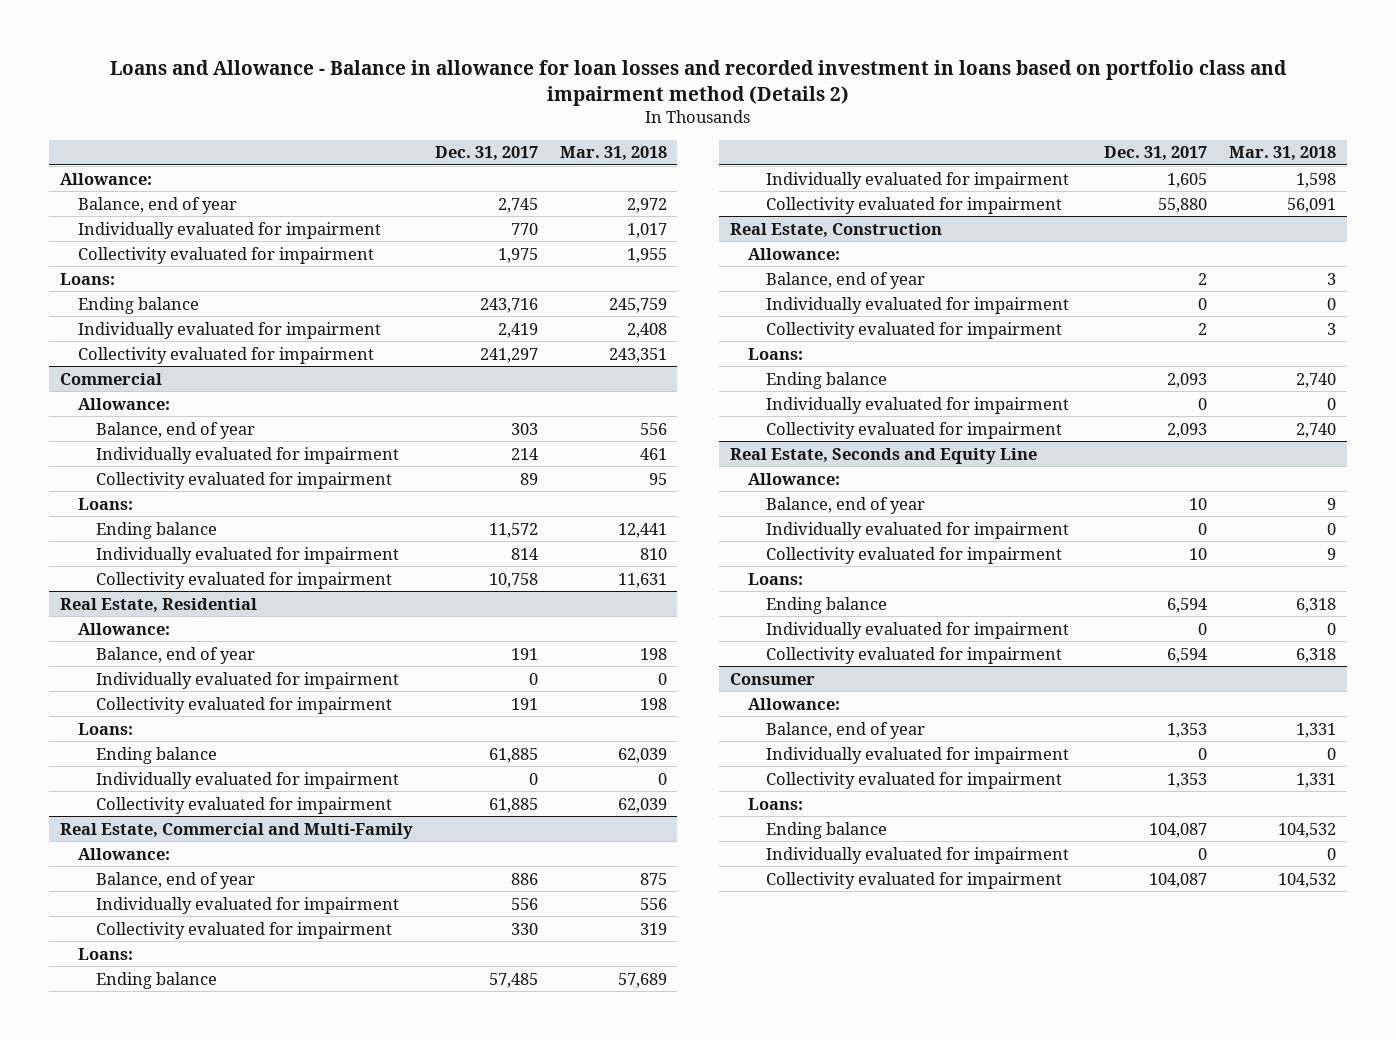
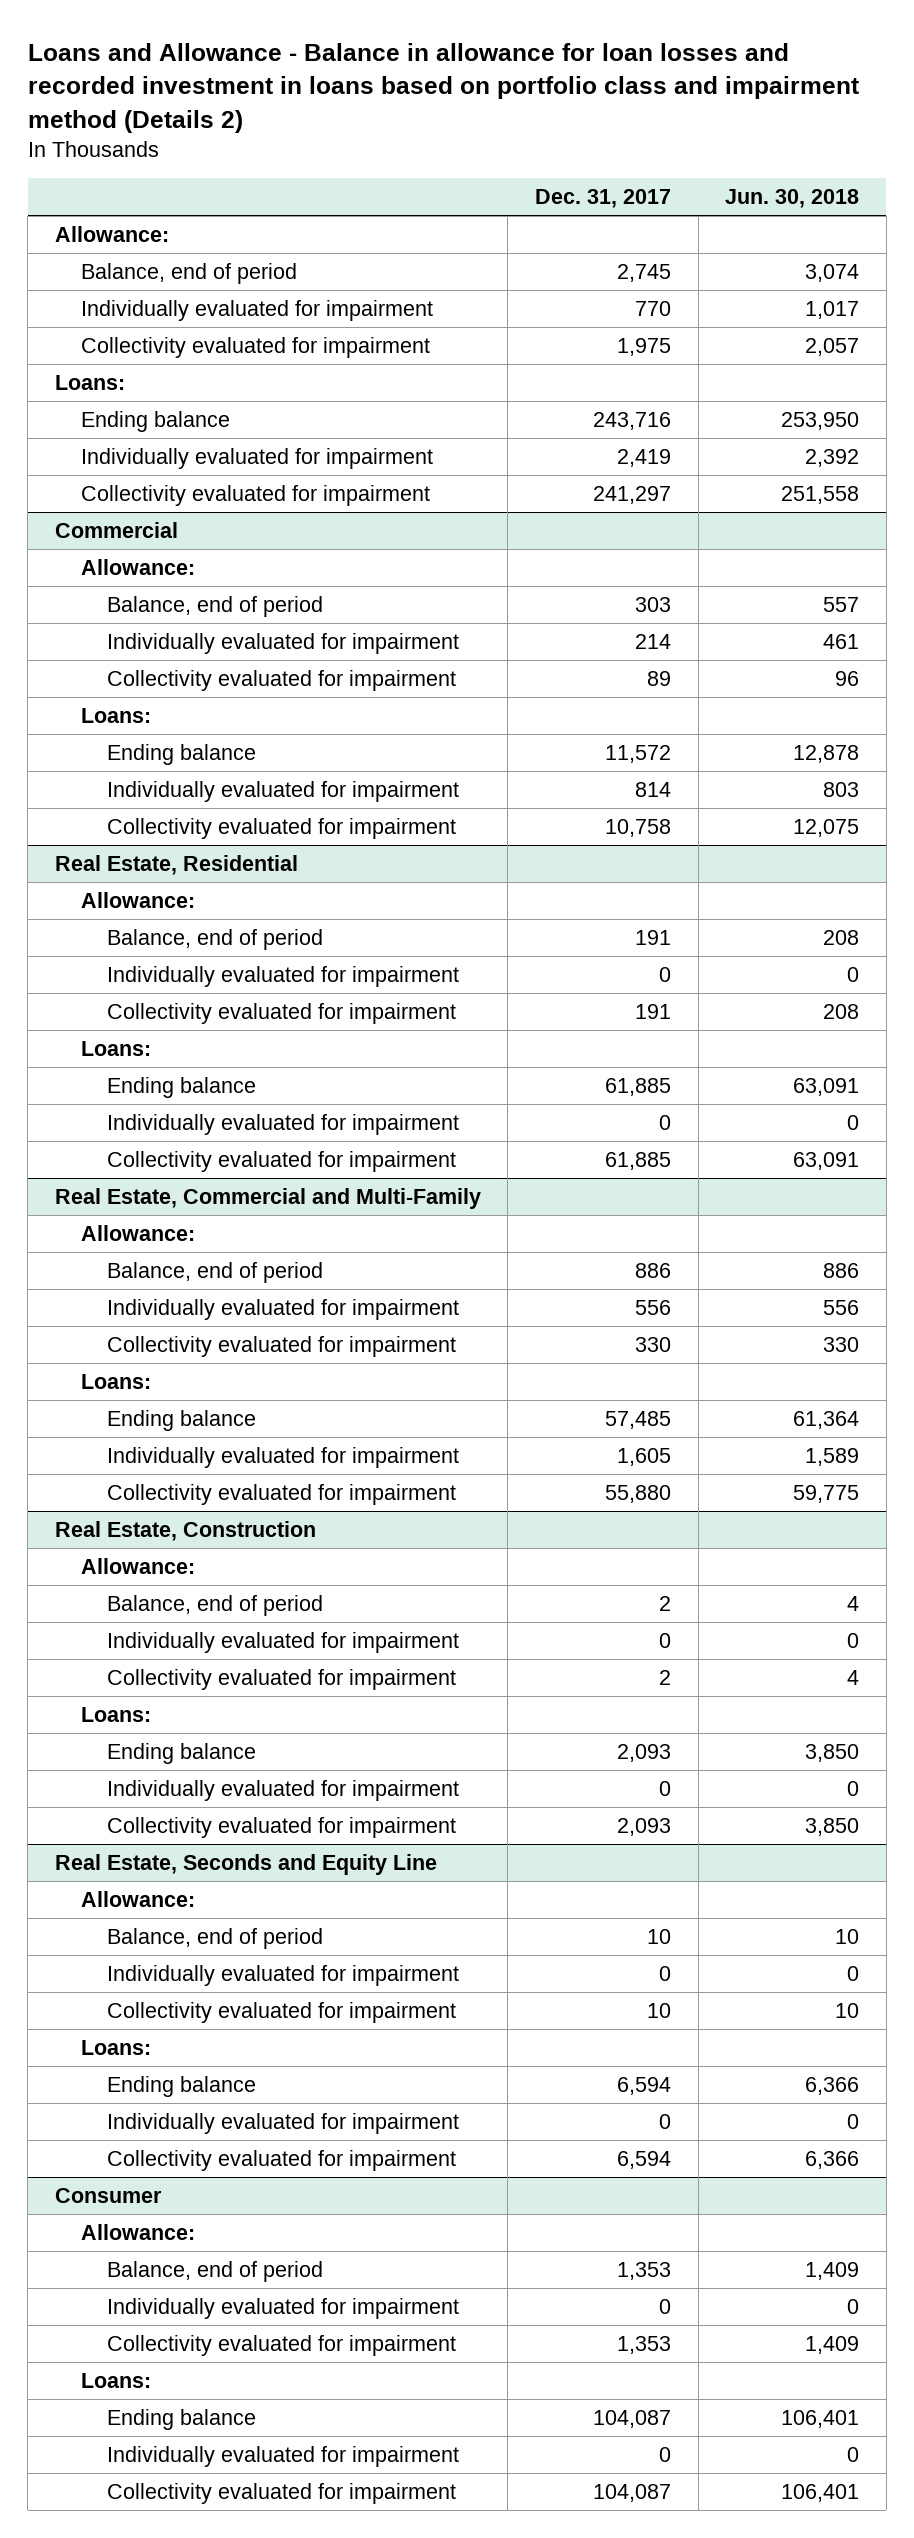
- | Dec. 31, 2017 | Mar. 31, 2018
+ | Dec. 31, 2017 | Jun. 30, 2018
- Balance, end of year | 2,745 | 2,972
+ Balance, end of period | 2,745 | 3,074
@ Commercial
- Balance, end of year | 303 | 556
+ Balance, end of period | 303 | 557
@ Real Estate, Residential
- Balance, end of year | 191 | 198
+ Balance, end of period | 191 | 208
@ Real Estate, Commercial and Multi-Family
- Balance, end of year | 886 | 875
+ Balance, end of period | 886 | 886
@ Real Estate, Construction
- Balance, end of year | 2 | 3
+ Balance, end of period | 2 | 4
@ Real Estate, Seconds and Equity Line
- Balance, end of year | 10 | 9
+ Balance, end of period | 10 | 10
@ Consumer
- Balance, end of year | 1,353 | 1,331
+ Balance, end of period | 1,353 | 1,409

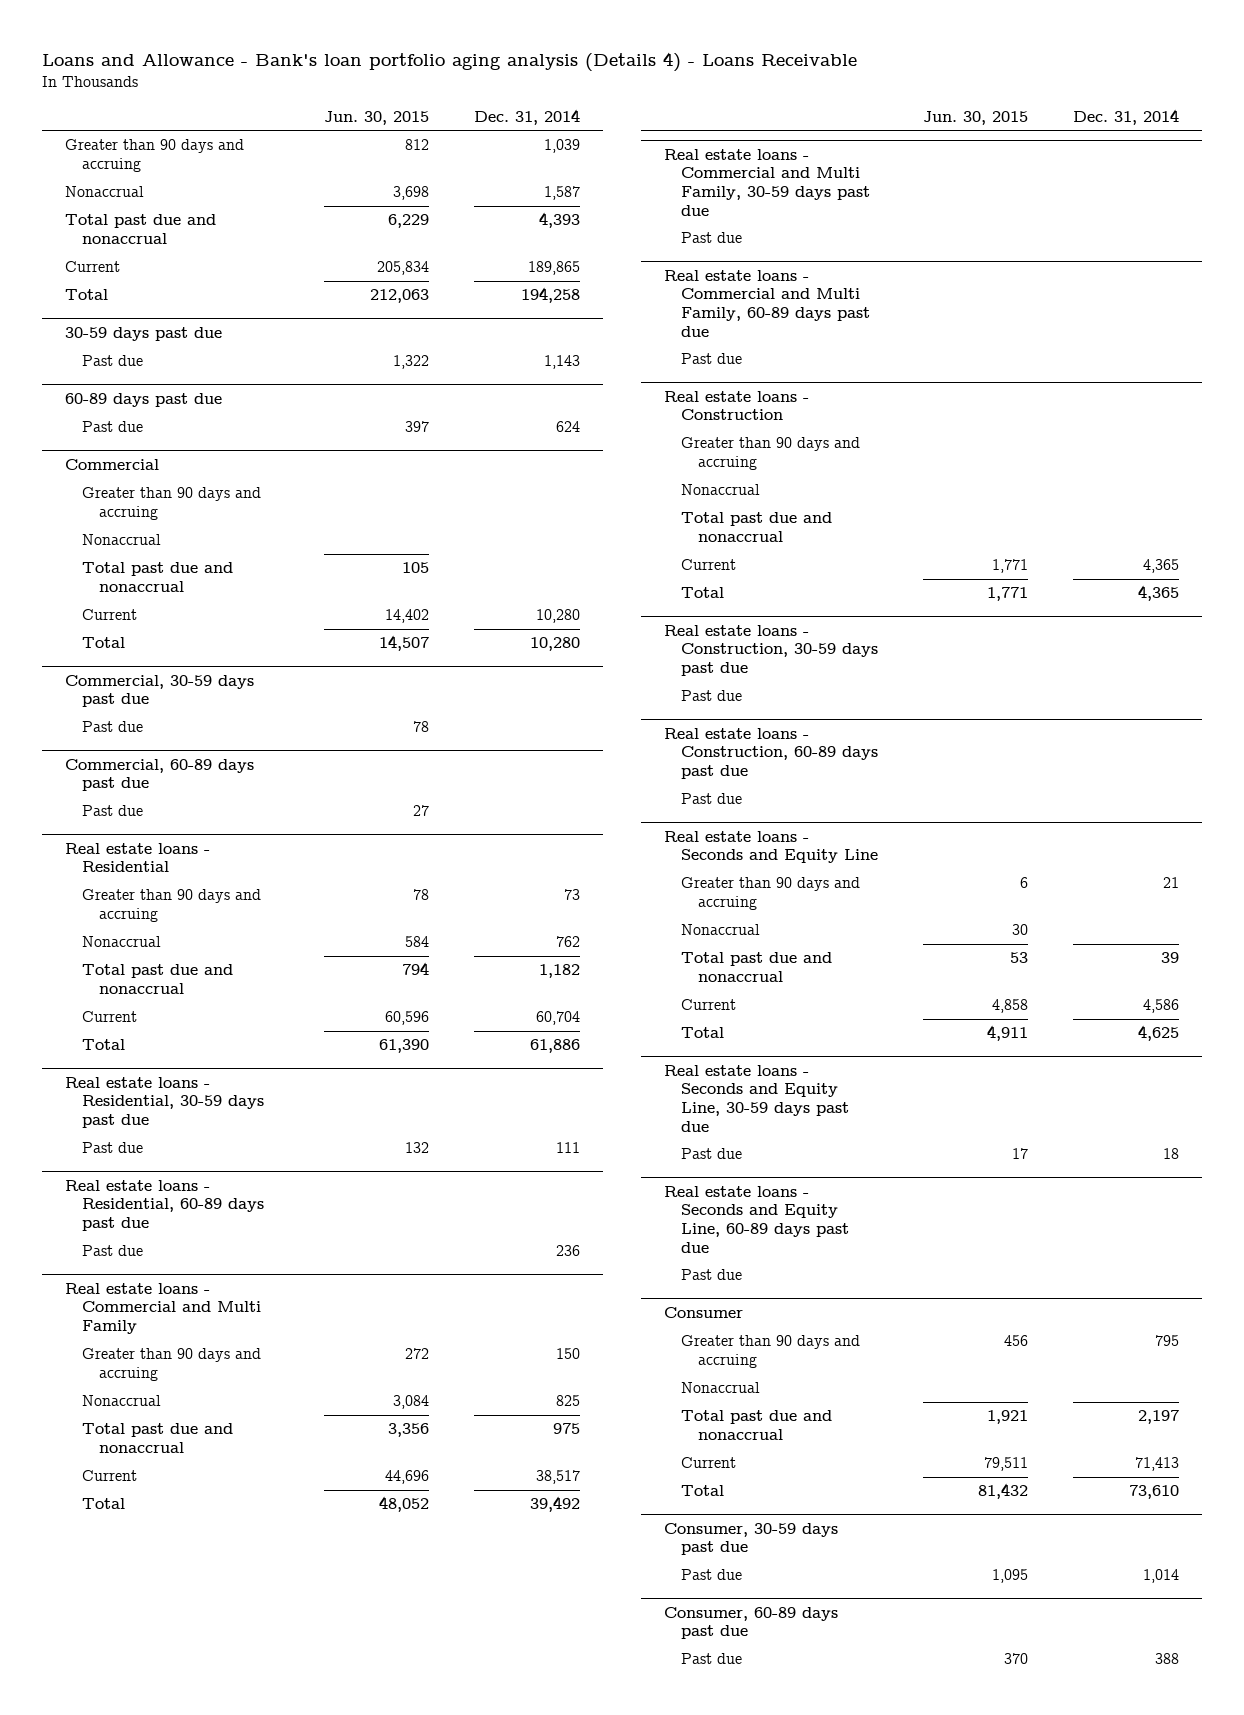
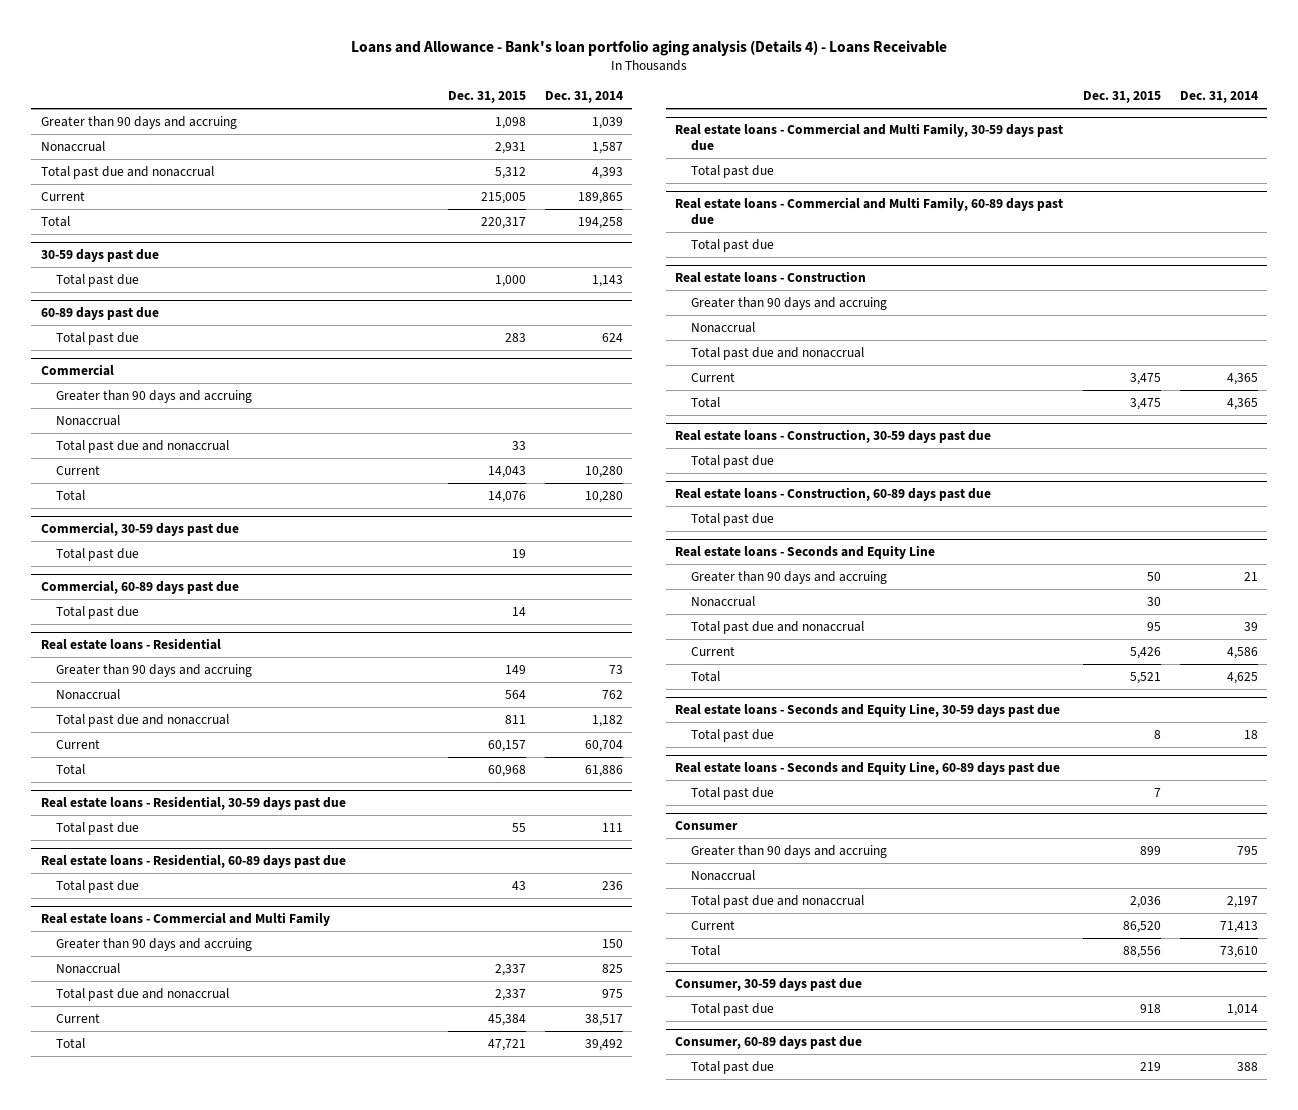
- | Jun. 30, 2015 | Dec. 31, 2014
+ | Dec. 31, 2015 | Dec. 31, 2014
@ 30-59 days past due
- Past due | 1,322 | 1,143
+ Total past due | 1,000 | 1,143
@ 60-89 days past due
- Past due | 397 | 624
+ Total past due | 283 | 624
@ Commercial, 30-59 days past due
- Past due | 78 |
+ Total past due | 19 |
@ Commercial, 60-89 days past due
- Past due | 27 |
+ Total past due | 14 |
@ Real estate loans - Residential, 30-59 days past due
- Past due | 132 | 111
+ Total past due | 55 | 111
@ Real estate loans - Residential, 60-89 days past due
- Past due | | 236
+ Total past due | 43 | 236
@ Real estate loans - Commercial and Multi Family, 30-59 days past due
- Past due
+ Total past due
@ Real estate loans - Commercial and Multi Family, 60-89 days past due
- Past due
+ Total past due
@ Real estate loans - Construction, 30-59 days past due
- Past due
+ Total past due
@ Real estate loans - Construction, 60-89 days past due
- Past due
+ Total past due
@ Real estate loans - Seconds and Equity Line, 30-59 days past due
- Past due | 17 | 18
+ Total past due | 8 | 18
@ Real estate loans - Seconds and Equity Line, 60-89 days past due
- Past due
+ Total past due | 7 |
@ Consumer, 30-59 days past due
- Past due | 1,095 | 1,014
+ Total past due | 918 | 1,014
@ Consumer, 60-89 days past due
- Past due | 370 | 388
+ Total past due | 219 | 388

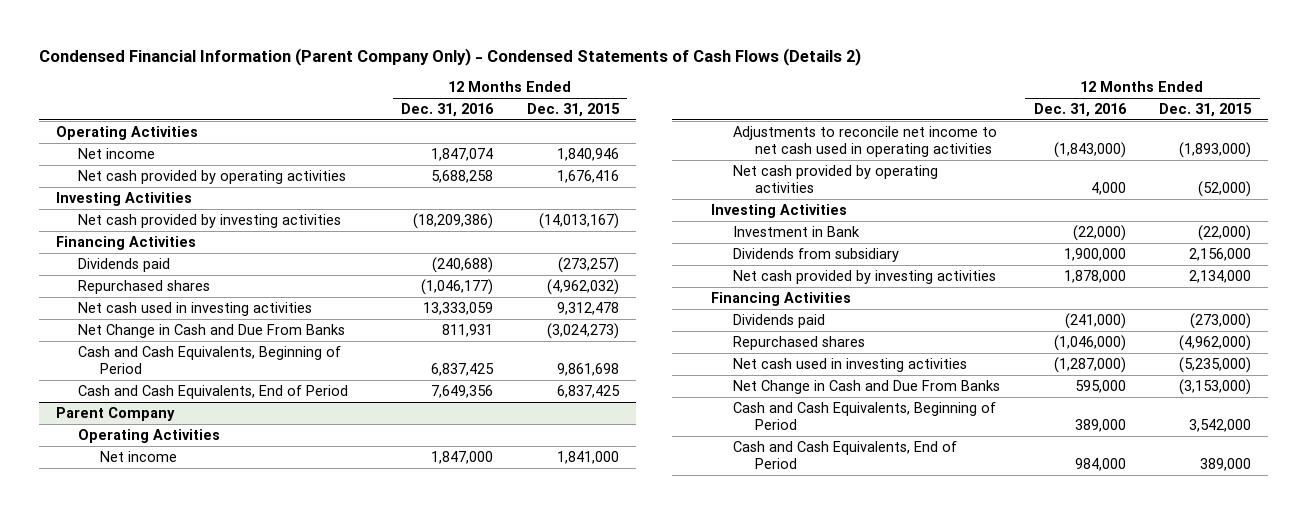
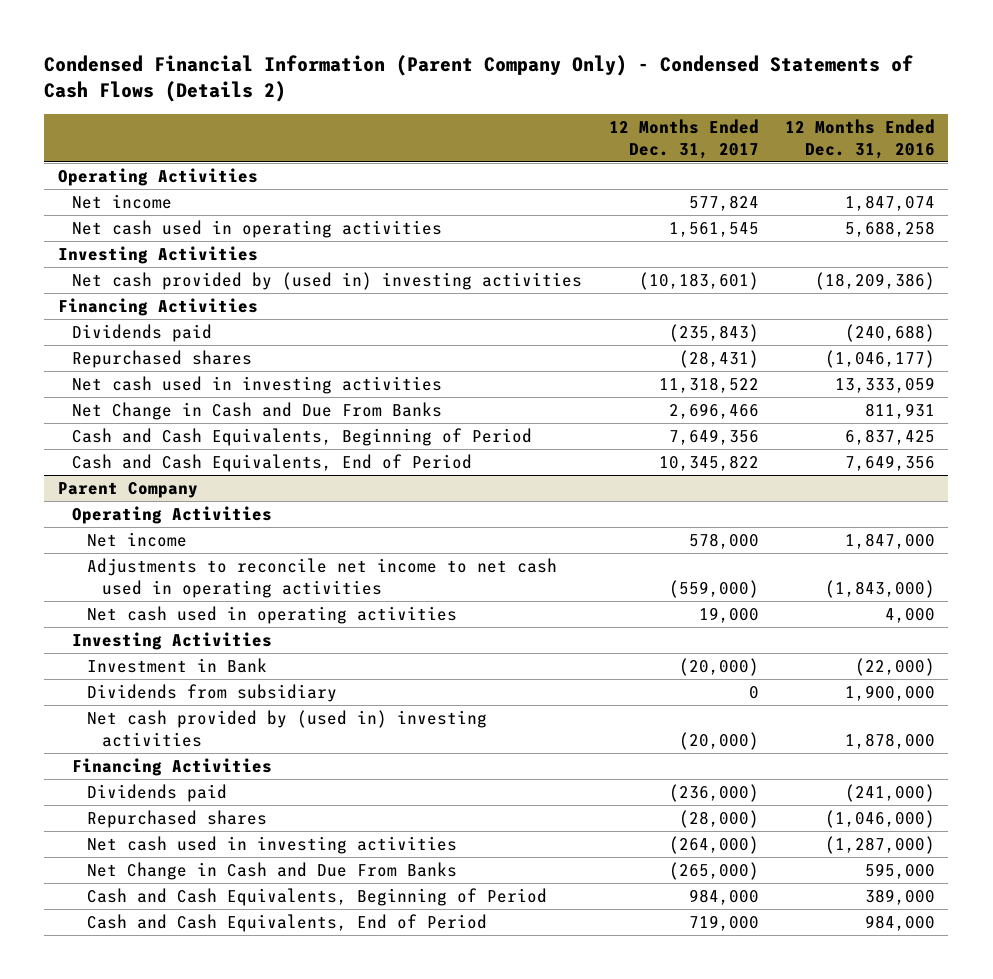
- | 12 Months Ended Dec. 31, 2016 | 12 Months Ended Dec. 31, 2015
+ | 12 Months Ended Dec. 31, 2017 | 12 Months Ended Dec. 31, 2016
- Net cash provided by operating activities | 5,688,258 | 1,676,416
+ Net cash used in operating activities | 1,561,545 | 5,688,258
- Net cash provided by investing activities | (18,209,386) | (14,013,167)
+ Net cash provided by (used in) investing activities | (10,183,601) | (18,209,386)
@ Parent Company
- Net cash provided by operating activities | 4,000 | (52,000)
+ Net cash used in operating activities | 19,000 | 4,000
- Net cash provided by investing activities | 1,878,000 | 2,134,000
+ Net cash provided by (used in) investing activities | (20,000) | 1,878,000

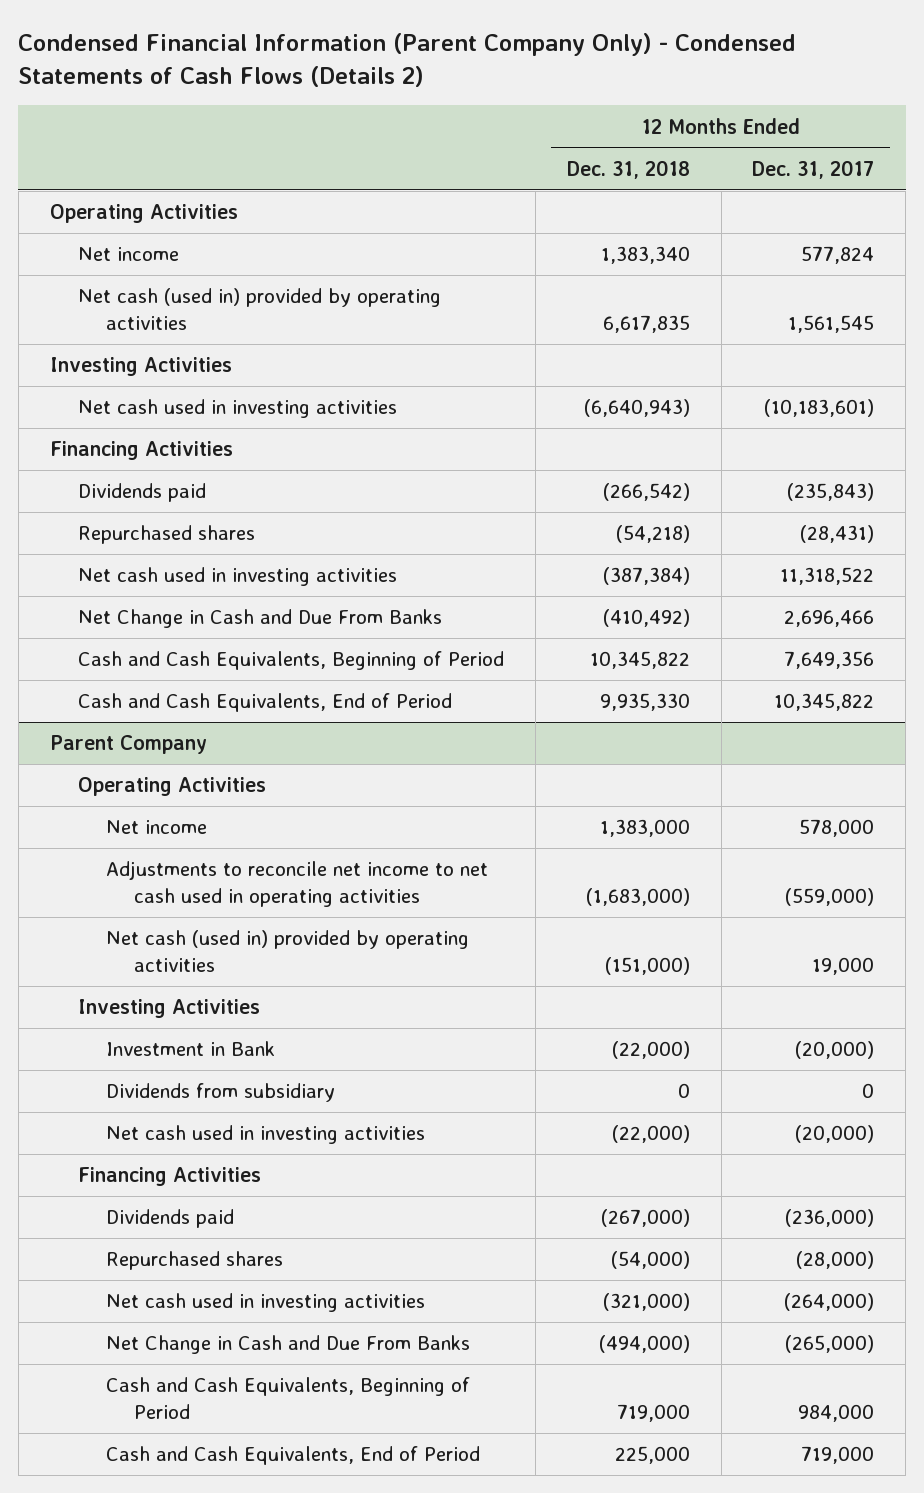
- | 12 Months Ended Dec. 31, 2017 | 12 Months Ended Dec. 31, 2016
+ | 12 Months Ended Dec. 31, 2018 | 12 Months Ended Dec. 31, 2017
- Net cash used in operating activities | 1,561,545 | 5,688,258
+ Net cash (used in) provided by operating activities | 6,617,835 | 1,561,545
- Net cash provided by (used in) investing activities | (10,183,601) | (18,209,386)
+ Net cash used in investing activities | (6,640,943) | (10,183,601)
@ Parent Company
- Net cash used in operating activities | 19,000 | 4,000
+ Net cash (used in) provided by operating activities | (151,000) | 19,000
- Net cash provided by (used in) investing activities | (20,000) | 1,878,000
+ Net cash used in investing activities | (22,000) | (20,000)

